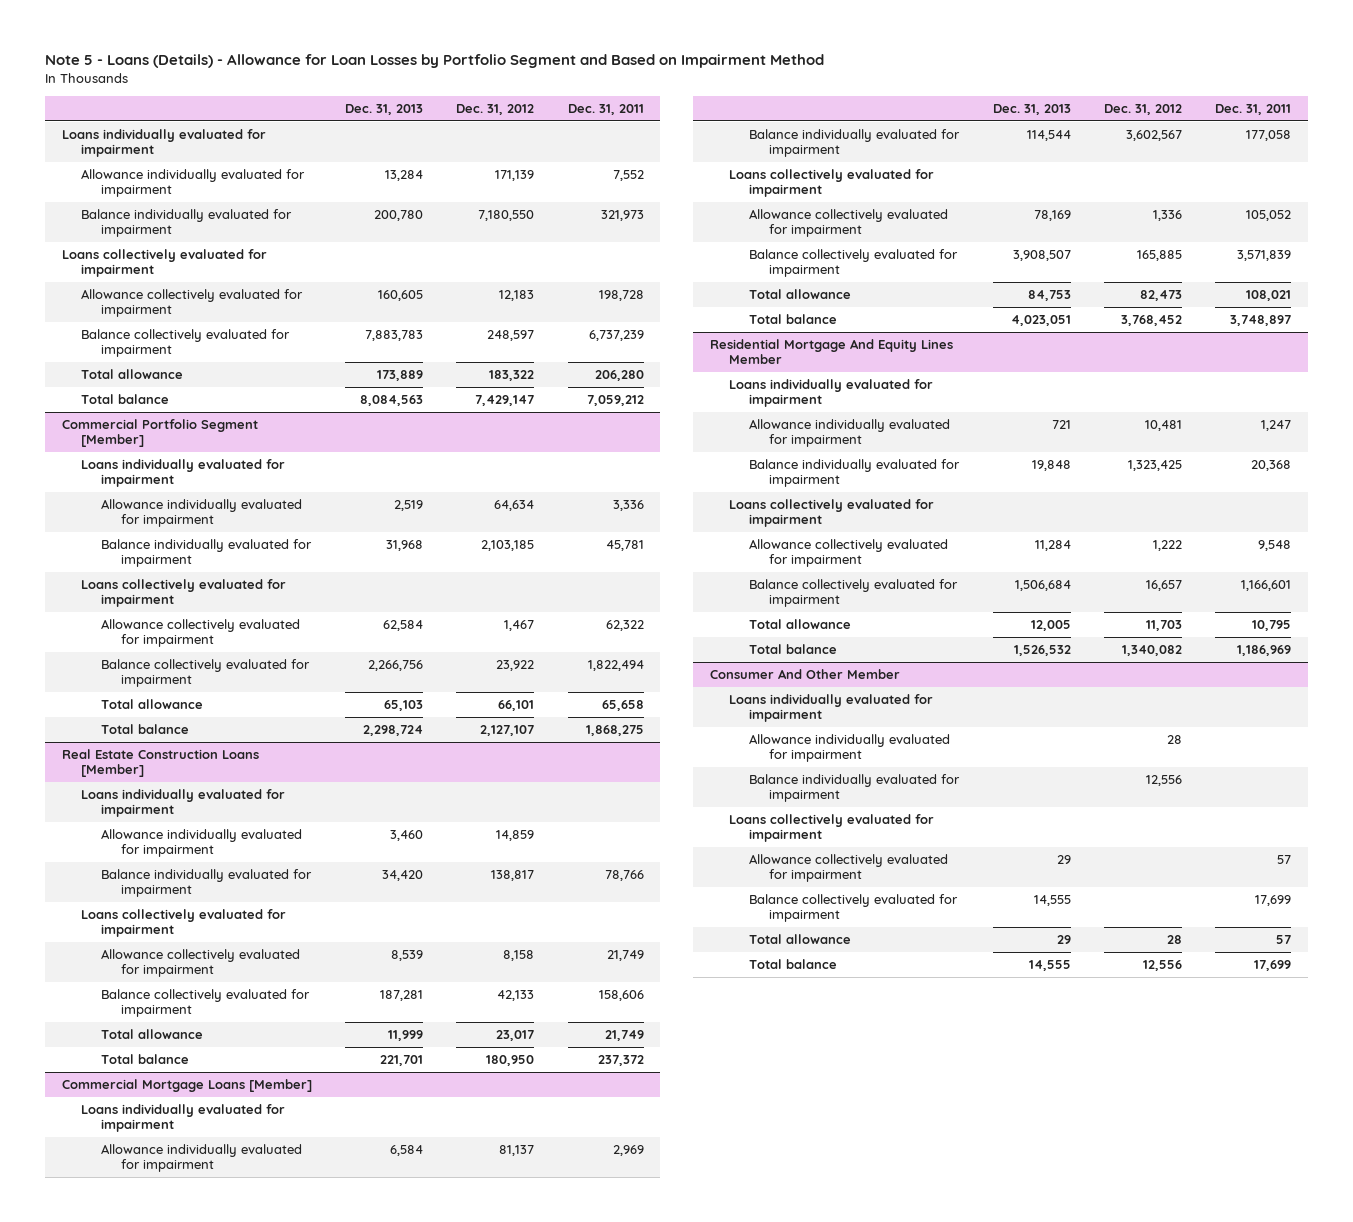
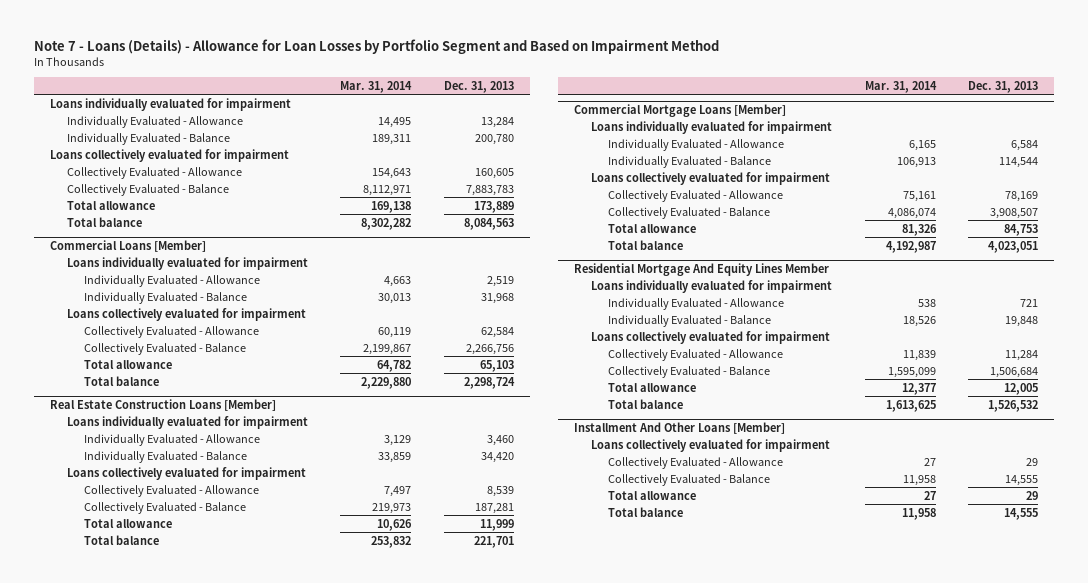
- Note 5 - Loans (Details) - Allowance for Loan Losses by Portfolio Segment and Based on Impairment Method
+ Note 7 - Loans (Details) - Allowance for Loan Losses by Portfolio Segment and Based on Impairment Method
- | Dec. 31, 2013 | Dec. 31, 2012 | Dec. 31, 2011
+ | Mar. 31, 2014 | Dec. 31, 2013
- Allowance individually evaluated for impairment | 13,284 | 171,139 | 7,552
- Balance individually evaluated for impairment | 200,780 | 7,180,550 | 321,973
+ Individually Evaluated - Allowance | 14,495 | 13,284
+ Individually Evaluated - Balance | 189,311 | 200,780
- Allowance collectively evaluated for impairment | 160,605 | 12,183 | 198,728
- Balance collectively evaluated for impairment | 7,883,783 | 248,597 | 6,737,239
+ Collectively Evaluated - Allowance | 154,643 | 160,605
+ Collectively Evaluated - Balance | 8,112,971 | 7,883,783
- Commercial Portfolio Segment [Member]
+ Commercial Loans [Member]
- Allowance individually evaluated for impairment | 2,519 | 64,634 | 3,336
- Balance individually evaluated for impairment | 31,968 | 2,103,185 | 45,781
+ Individually Evaluated - Allowance | 4,663 | 2,519
+ Individually Evaluated - Balance | 30,013 | 31,968
- Allowance collectively evaluated for impairment | 62,584 | 1,467 | 62,322
- Balance collectively evaluated for impairment | 2,266,756 | 23,922 | 1,822,494
+ Collectively Evaluated - Allowance | 60,119 | 62,584
+ Collectively Evaluated - Balance | 2,199,867 | 2,266,756
@ Real Estate Construction Loans [Member]
- Allowance individually evaluated for impairment | 3,460 | 14,859 |
- Balance individually evaluated for impairment | 34,420 | 138,817 | 78,766
+ Individually Evaluated - Allowance | 3,129 | 3,460
+ Individually Evaluated - Balance | 33,859 | 34,420
- Allowance collectively evaluated for impairment | 8,539 | 8,158 | 21,749
- Balance collectively evaluated for impairment | 187,281 | 42,133 | 158,606
+ Collectively Evaluated - Allowance | 7,497 | 8,539
+ Collectively Evaluated - Balance | 219,973 | 187,281
@ Commercial Mortgage Loans [Member]
- Allowance individually evaluated for impairment | 6,584 | 81,137 | 2,969
- Balance individually evaluated for impairment | 114,544 | 3,602,567 | 177,058
+ Individually Evaluated - Allowance | 6,165 | 6,584
+ Individually Evaluated - Balance | 106,913 | 114,544
- Allowance collectively evaluated for impairment | 78,169 | 1,336 | 105,052
- Balance collectively evaluated for impairment | 3,908,507 | 165,885 | 3,571,839
+ Collectively Evaluated - Allowance | 75,161 | 78,169
+ Collectively Evaluated - Balance | 4,086,074 | 3,908,507
@ Residential Mortgage And Equity Lines Member
- Allowance individually evaluated for impairment | 721 | 10,481 | 1,247
- Balance individually evaluated for impairment | 19,848 | 1,323,425 | 20,368
+ Individually Evaluated - Allowance | 538 | 721
+ Individually Evaluated - Balance | 18,526 | 19,848
- Allowance collectively evaluated for impairment | 11,284 | 1,222 | 9,548
- Balance collectively evaluated for impairment | 1,506,684 | 16,657 | 1,166,601
+ Collectively Evaluated - Allowance | 11,839 | 11,284
+ Collectively Evaluated - Balance | 1,595,099 | 1,506,684
- Consumer And Other Member
- Loans individually evaluated for impairment
- Allowance individually evaluated for impairment | | 28 |
- Balance individually evaluated for impairment | | 12,556 |
+ Installment And Other Loans [Member]
- Allowance collectively evaluated for impairment | 29 | | 57
- Balance collectively evaluated for impairment | 14,555 | | 17,699
+ Collectively Evaluated - Allowance | 27 | 29
+ Collectively Evaluated - Balance | 11,958 | 14,555

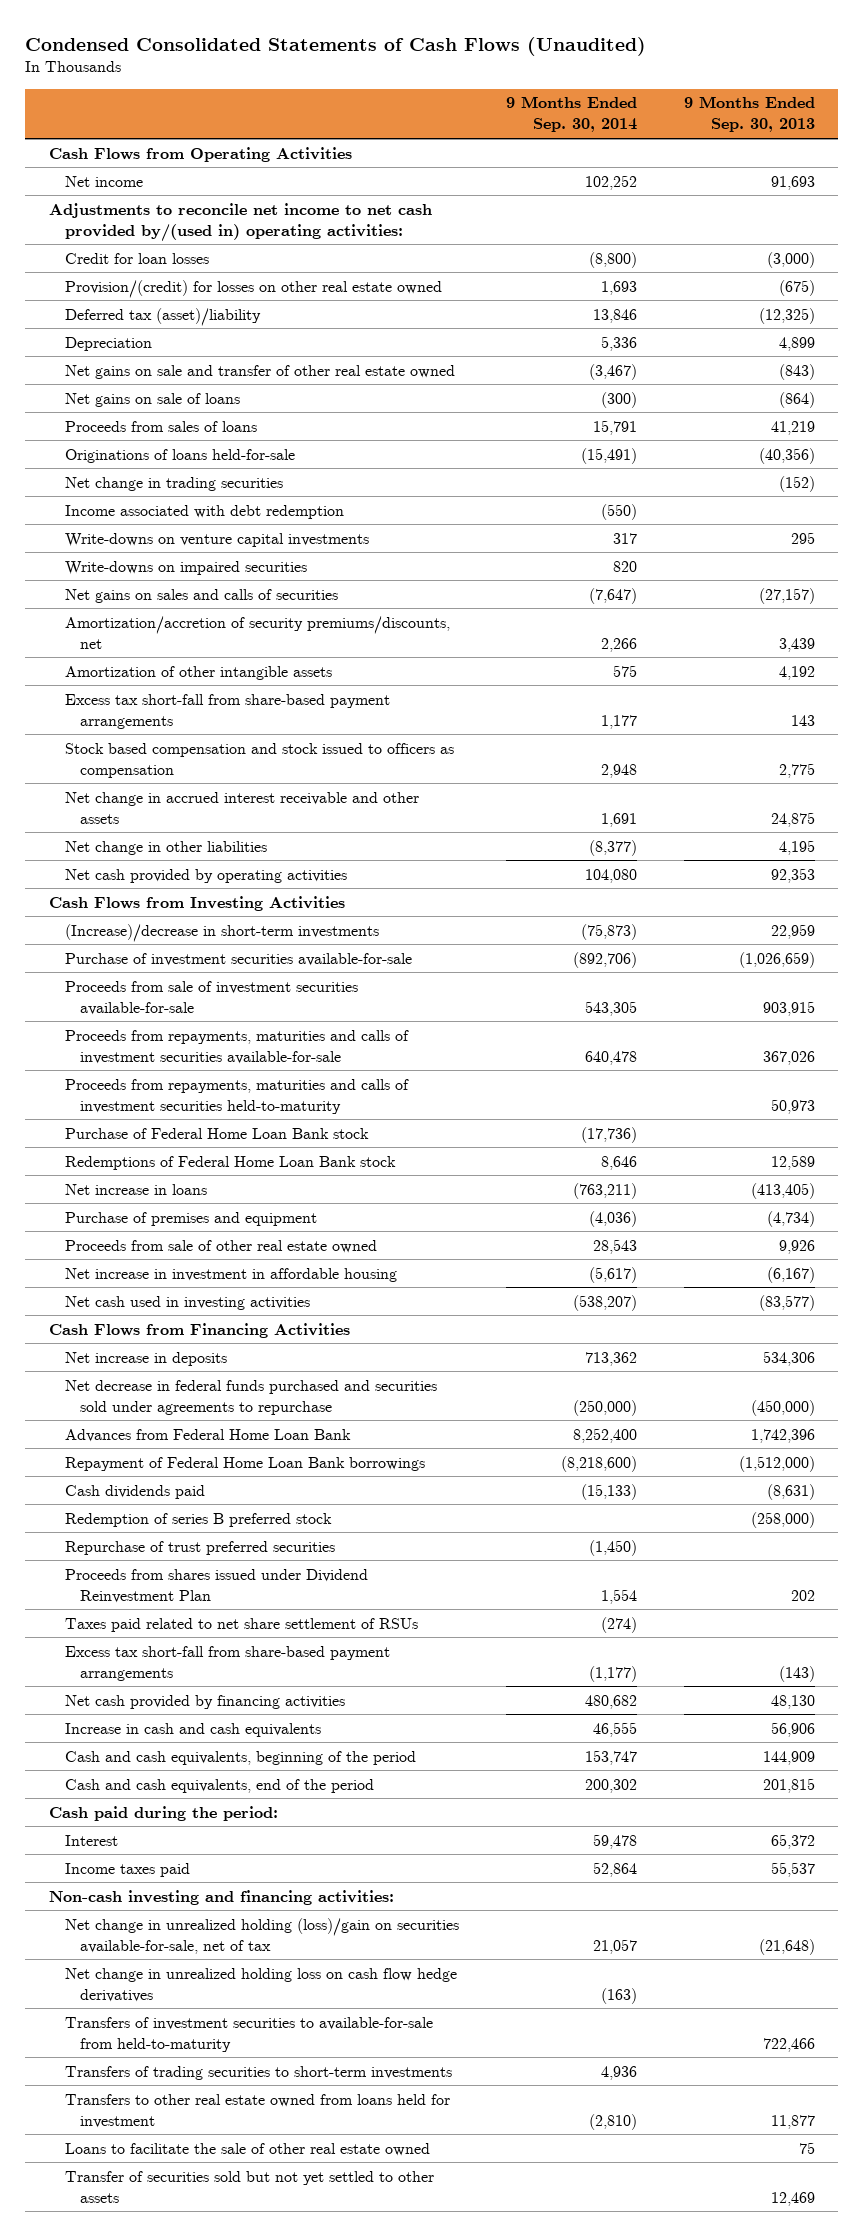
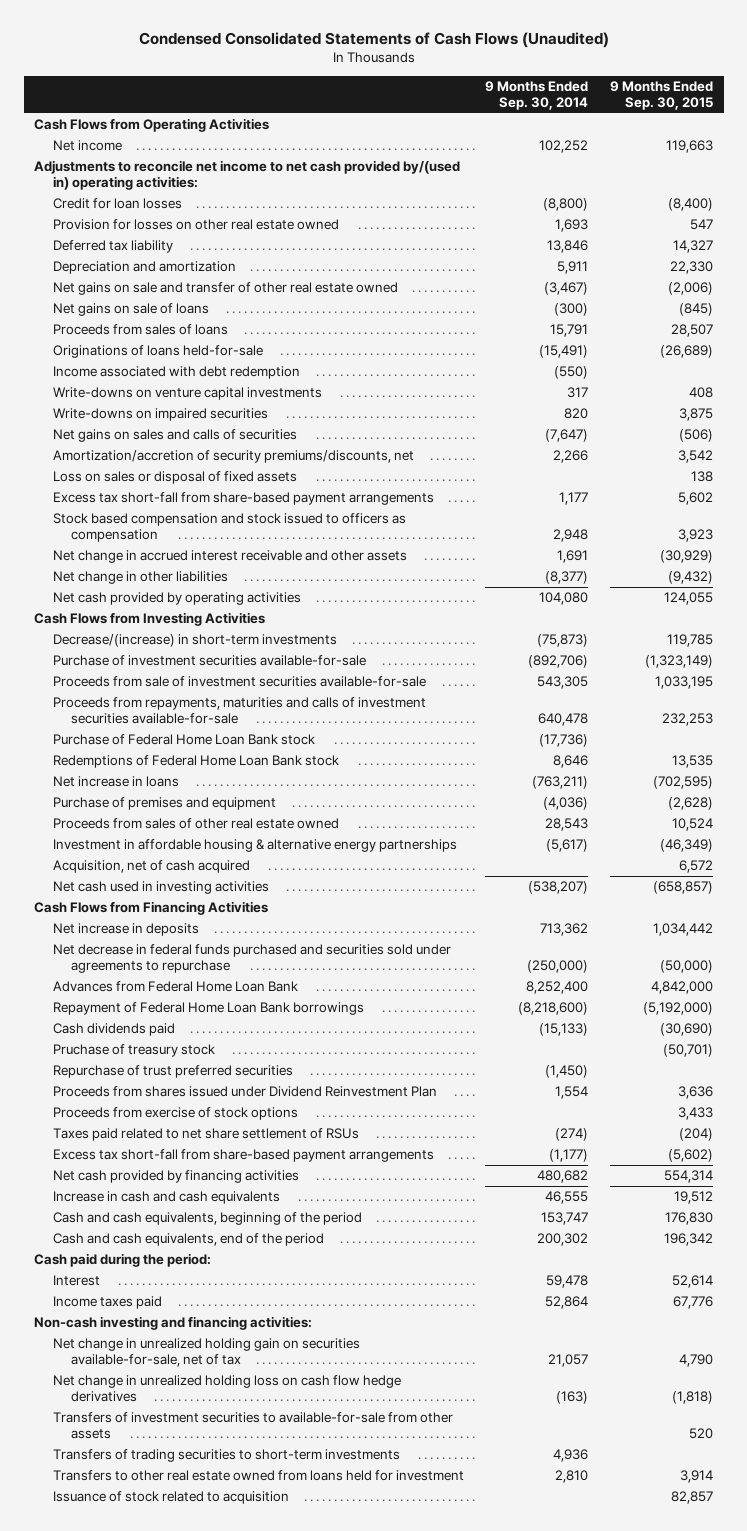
- | 9 Months Ended Sep. 30, 2014 | 9 Months Ended Sep. 30, 2013
+ | 9 Months Ended Sep. 30, 2014 | 9 Months Ended Sep. 30, 2015
- Provision/(credit) for losses on other real estate owned | 1,693 | (675)
- Deferred tax (asset)/liability | 13,846 | (12,325)
- Depreciation | 5,336 | 4,899
+ Provision for losses on other real estate owned | 1,693 | 547
+ Deferred tax liability | 13,846 | 14,327
+ Depreciation and amortization | 5,911 | 22,330
- Net change in trading securities | | (152)
- Amortization of other intangible assets | 575 | 4,192
+ Loss on sales or disposal of fixed assets | | 138
- (Increase)/decrease in short-term investments | (75,873) | 22,959
+ Decrease/(increase) in short-term investments | (75,873) | 119,785
- Proceeds from repayments, maturities and calls of investment securities held-to-maturity | | 50,973
- Proceeds from sale of other real estate owned | 28,543 | 9,926
- Net increase in investment in affordable housing | (5,617) | (6,167)
+ Proceeds from sales of other real estate owned | 28,543 | 10,524
+ Investment in affordable housing & alternative energy partnerships | (5,617) | (46,349)
+ Acquisition, net of cash acquired | | 6,572
- Redemption of series B preferred stock | | (258,000)
+ Pruchase of treasury stock | | (50,701)
+ Proceeds from exercise of stock options | | 3,433
- Net change in unrealized holding (loss)/gain on securities available-for-sale, net of tax | 21,057 | (21,648)
+ Net change in unrealized holding gain on securities available-for-sale, net of tax | 21,057 | 4,790
- Transfers of investment securities to available-for-sale from held-to-maturity | | 722,466
+ Transfers of investment securities to available-for-sale from other assets | | 520
- Transfers to other real estate owned from loans held for investment | (2,810) | 11,877
- Loans to facilitate the sale of other real estate owned | | 75
- Transfer of securities sold but not yet settled to other assets | | 12,469
+ Transfers to other real estate owned from loans held for investment | 2,810 | 3,914
+ Issuance of stock related to acquisition | | 82,857

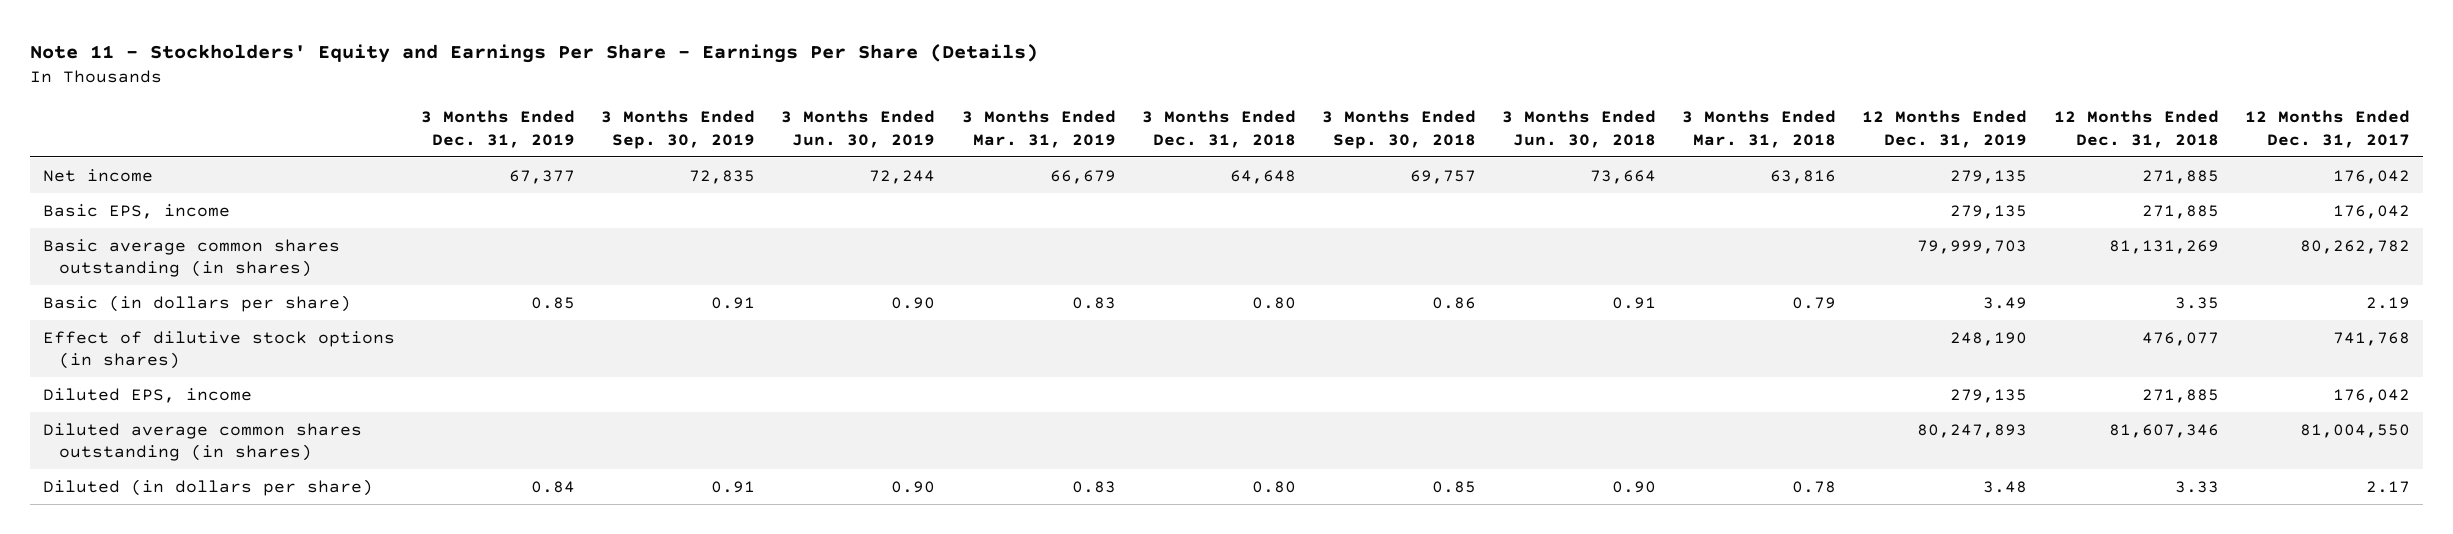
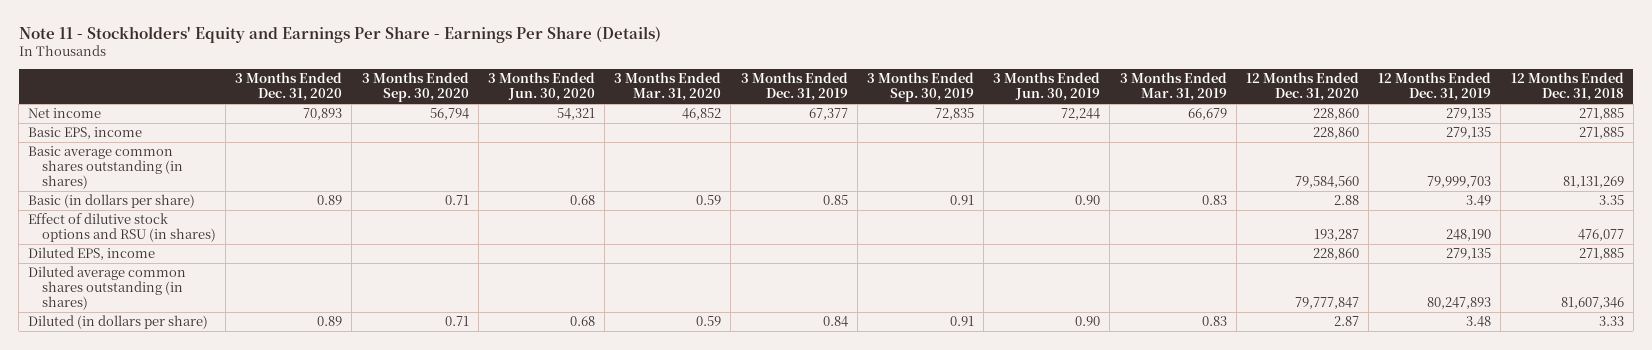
- | 3 Months Ended Dec. 31, 2019 | 3 Months Ended Sep. 30, 2019 | 3 Months Ended Jun. 30, 2019 | 3 Months Ended Mar. 31, 2019 | 3 Months Ended Dec. 31, 2018 | 3 Months Ended Sep. 30, 2018 | 3 Months Ended Jun. 30, 2018 | 3 Months Ended Mar. 31, 2018 | 12 Months Ended Dec. 31, 2019 | 12 Months Ended Dec. 31, 2018 | 12 Months Ended Dec. 31, 2017
+ | 3 Months Ended Dec. 31, 2020 | 3 Months Ended Sep. 30, 2020 | 3 Months Ended Jun. 30, 2020 | 3 Months Ended Mar. 31, 2020 | 3 Months Ended Dec. 31, 2019 | 3 Months Ended Sep. 30, 2019 | 3 Months Ended Jun. 30, 2019 | 3 Months Ended Mar. 31, 2019 | 12 Months Ended Dec. 31, 2020 | 12 Months Ended Dec. 31, 2019 | 12 Months Ended Dec. 31, 2018
- Effect of dilutive stock options (in shares) | | | | | | | | | 248,190 | 476,077 | 741,768
+ Effect of dilutive stock options and RSU (in shares) | | | | | | | | | 193,287 | 248,190 | 476,077

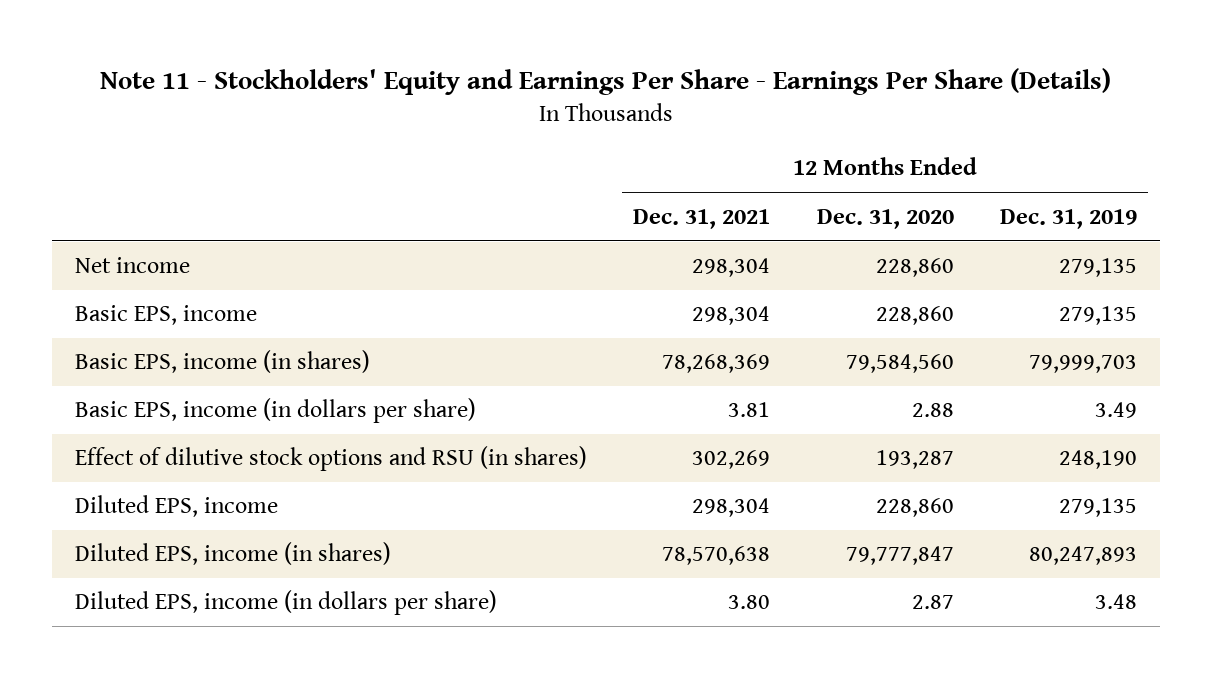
- | 3 Months Ended Dec. 31, 2020 | 3 Months Ended Sep. 30, 2020 | 3 Months Ended Jun. 30, 2020 | 3 Months Ended Mar. 31, 2020 | 3 Months Ended Dec. 31, 2019 | 3 Months Ended Sep. 30, 2019 | 3 Months Ended Jun. 30, 2019 | 3 Months Ended Mar. 31, 2019 | 12 Months Ended Dec. 31, 2020 | 12 Months Ended Dec. 31, 2019 | 12 Months Ended Dec. 31, 2018
+ | 12 Months Ended Dec. 31, 2021 | 12 Months Ended Dec. 31, 2020 | 12 Months Ended Dec. 31, 2019
- Basic average common shares outstanding (in shares) | | | | | | | | | 79,584,560 | 79,999,703 | 81,131,269
- Basic (in dollars per share) | 0.89 | 0.71 | 0.68 | 0.59 | 0.85 | 0.91 | 0.90 | 0.83 | 2.88 | 3.49 | 3.35
+ Basic EPS, income (in shares) | 78,268,369 | 79,584,560 | 79,999,703
+ Basic EPS, income (in dollars per share) | 3.81 | 2.88 | 3.49
- Diluted average common shares outstanding (in shares) | | | | | | | | | 79,777,847 | 80,247,893 | 81,607,346
- Diluted (in dollars per share) | 0.89 | 0.71 | 0.68 | 0.59 | 0.84 | 0.91 | 0.90 | 0.83 | 2.87 | 3.48 | 3.33
+ Diluted EPS, income (in shares) | 78,570,638 | 79,777,847 | 80,247,893
+ Diluted EPS, income (in dollars per share) | 3.80 | 2.87 | 3.48

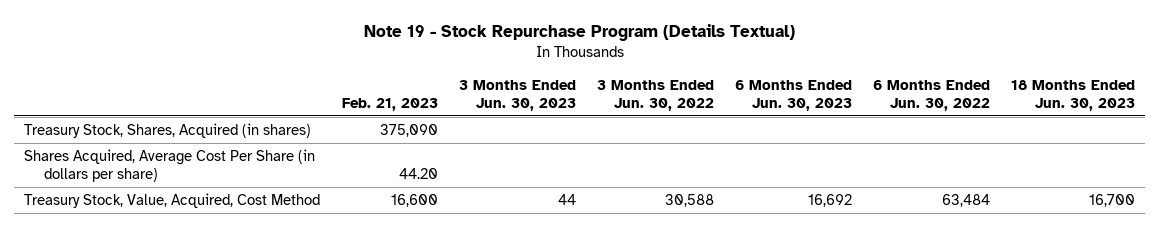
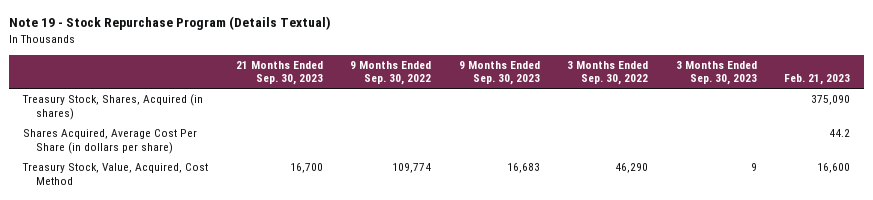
- | Feb. 21, 2023 | 3 Months Ended Jun. 30, 2023 | 3 Months Ended Jun. 30, 2022 | 6 Months Ended Jun. 30, 2023 | 6 Months Ended Jun. 30, 2022 | 18 Months Ended Jun. 30, 2023
+ | 21 Months Ended Sep. 30, 2023 | 9 Months Ended Sep. 30, 2022 | 9 Months Ended Sep. 30, 2023 | 3 Months Ended Sep. 30, 2022 | 3 Months Ended Sep. 30, 2023 | Feb. 21, 2023
- Shares Acquired, Average Cost Per Share (in dollars per share) | 44.20 | | | | |
+ Shares Acquired, Average Cost Per Share (in dollars per share) | | | | | | 44.2

